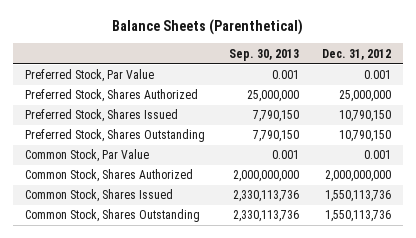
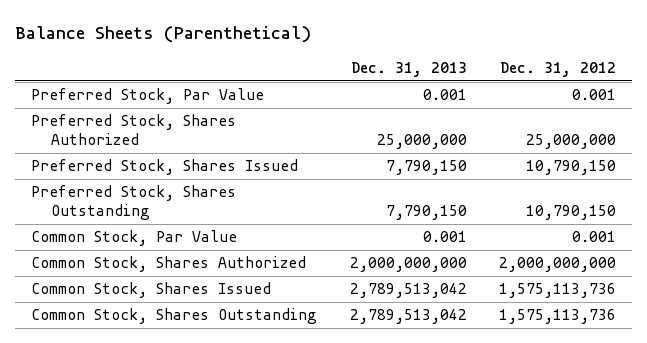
- | Sep. 30, 2013 | Dec. 31, 2012
+ | Dec. 31, 2013 | Dec. 31, 2012
- Common Stock, Shares Issued | 2,330,113,736 | 1,550,113,736
- Common Stock, Shares Outstanding | 2,330,113,736 | 1,550,113,736
+ Common Stock, Shares Issued | 2,789,513,042 | 1,575,113,736
+ Common Stock, Shares Outstanding | 2,789,513,042 | 1,575,113,736

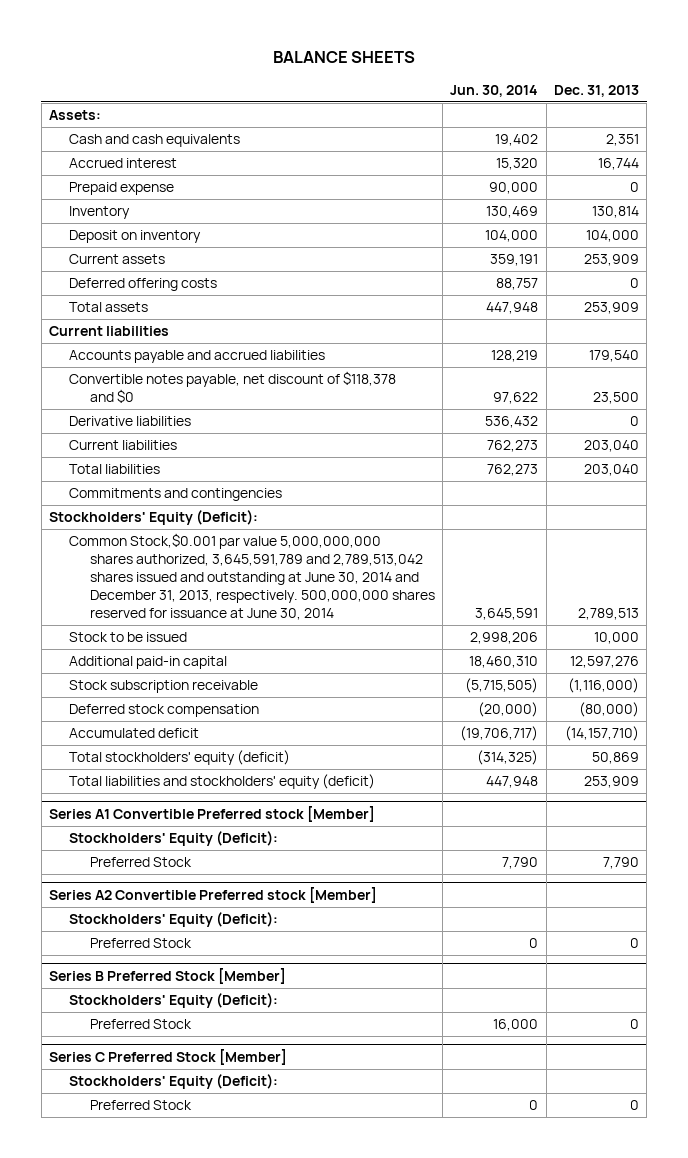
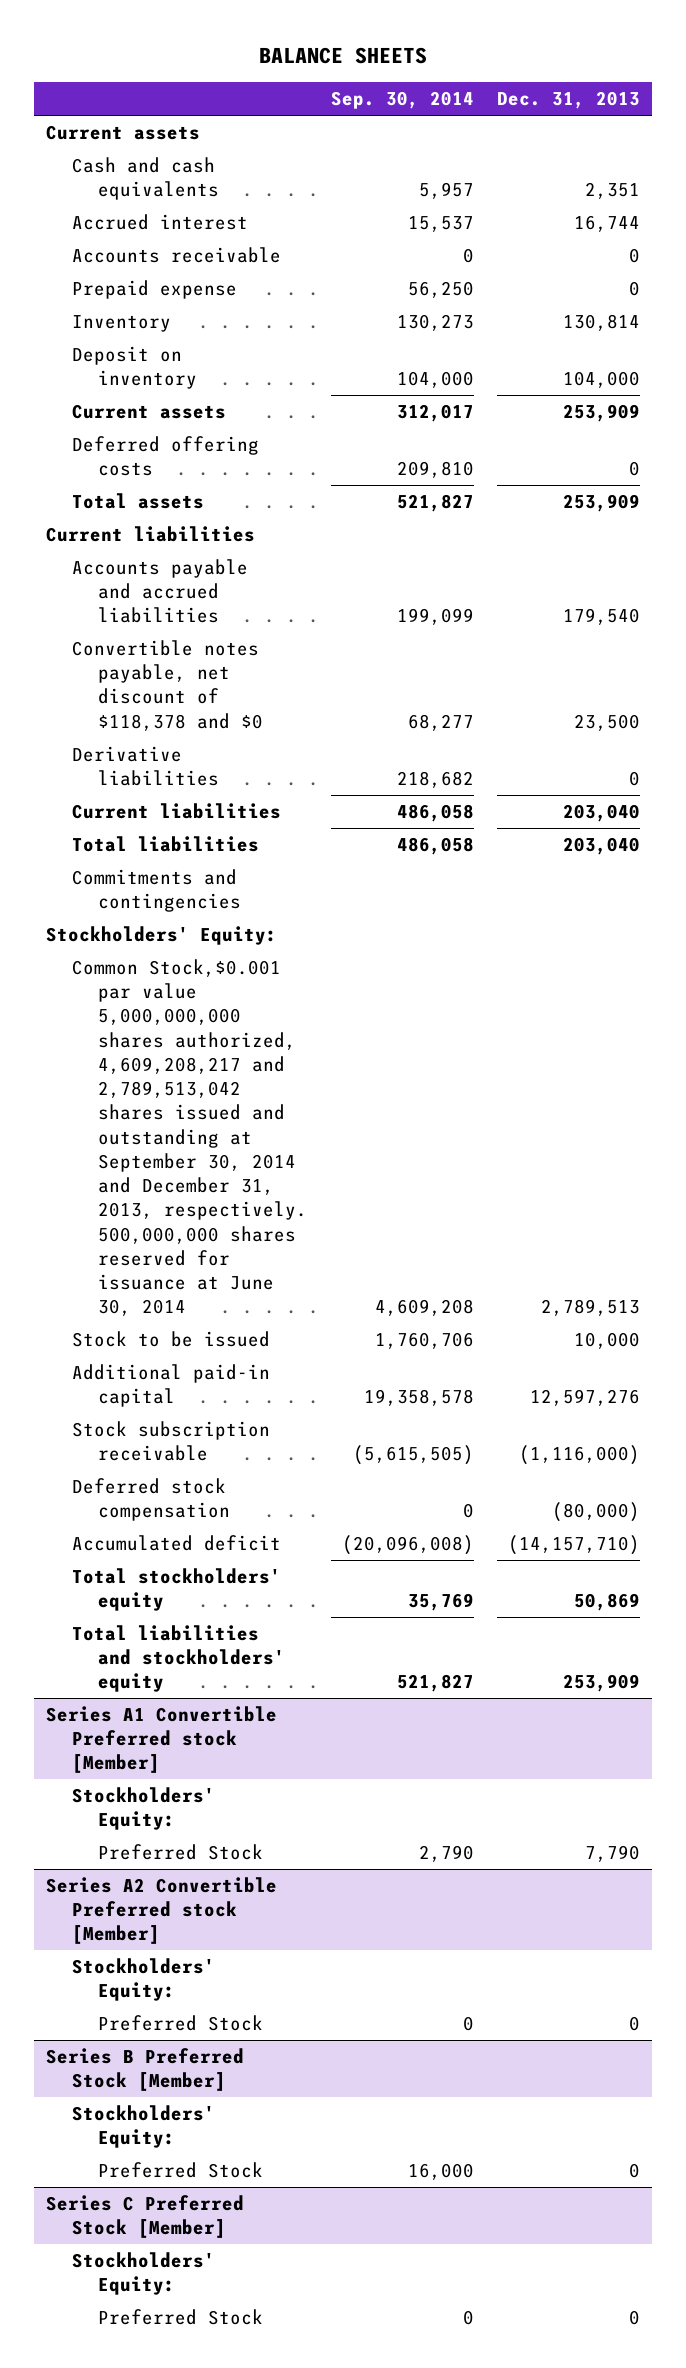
- | Jun. 30, 2014 | Dec. 31, 2013
+ | Sep. 30, 2014 | Dec. 31, 2013
- Assets:
+ Current assets
+ Accounts receivable | 0 | 0
- Stockholders' Equity (Deficit):
- Common Stock,$0.001 par value 5,000,000,000 shares authorized, 3,645,591,789 and 2,789,513,042 shares issued and outstanding at June 30, 2014 and December 31, 2013, respectively. 500,000,000 shares reserved for issuance at June 30, 2014 | 3,645,591 | 2,789,513
+ Stockholders' Equity:
+ Common Stock,$0.001 par value 5,000,000,000 shares authorized, 4,609,208,217 and 2,789,513,042 shares issued and outstanding at September 30, 2014 and December 31, 2013, respectively. 500,000,000 shares reserved for issuance at June 30, 2014 | 4,609,208 | 2,789,513
- Total stockholders' equity (deficit) | (314,325) | 50,869
- Total liabilities and stockholders' equity (deficit) | 447,948 | 253,909
+ Total stockholders' equity | 35,769 | 50,869
+ Total liabilities and stockholders' equity | 521,827 | 253,909
@ Series A1 Convertible Preferred stock [Member]
- Stockholders' Equity (Deficit):
+ Stockholders' Equity:
@ Series A2 Convertible Preferred stock [Member]
- Stockholders' Equity (Deficit):
+ Stockholders' Equity:
@ Series B Preferred Stock [Member]
- Stockholders' Equity (Deficit):
+ Stockholders' Equity:
@ Series C Preferred Stock [Member]
- Stockholders' Equity (Deficit):
+ Stockholders' Equity:

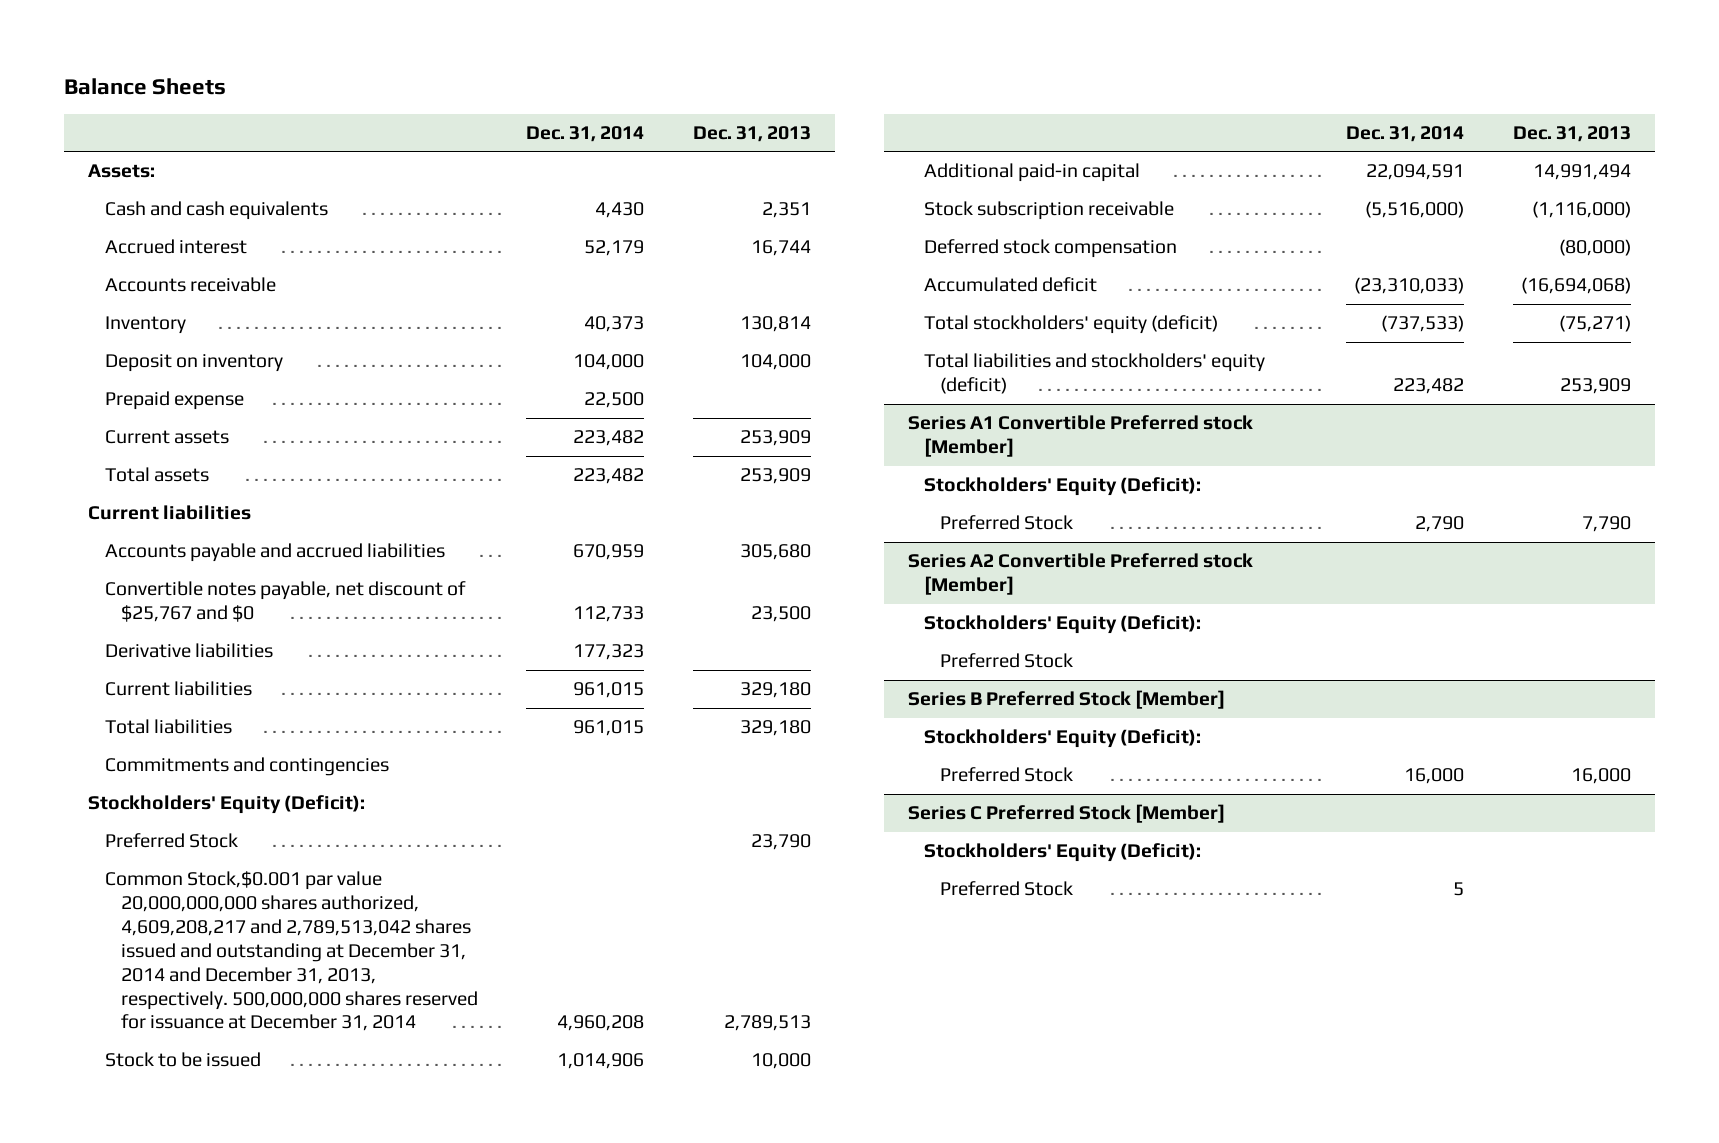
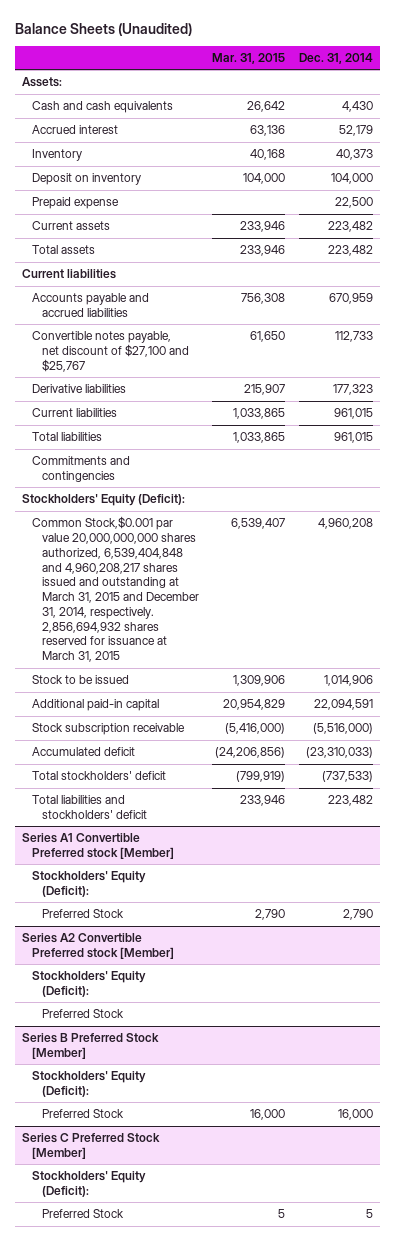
- Balance Sheets
+ Balance Sheets (Unaudited)
- | Dec. 31, 2014 | Dec. 31, 2013
+ | Mar. 31, 2015 | Dec. 31, 2014
- Accounts receivable
- Convertible notes payable, net discount of $25,767 and $0 | 112,733 | 23,500
+ Convertible notes payable, net discount of $27,100 and $25,767 | 61,650 | 112,733
- Preferred Stock | | 23,790
- Common Stock,$0.001 par value 20,000,000,000 shares authorized, 4,609,208,217 and 2,789,513,042 shares issued and outstanding at December 31, 2014 and December 31, 2013, respectively. 500,000,000 shares reserved for issuance at December 31, 2014 | 4,960,208 | 2,789,513
+ Common Stock,$0.001 par value 20,000,000,000 shares authorized, 6,539,404,848 and 4,960,208,217 shares issued and outstanding at March 31, 2015 and December 31, 2014, respectively. 2,856,694,932 shares reserved for issuance at March 31, 2015 | 6,539,407 | 4,960,208
- Deferred stock compensation | | (80,000)
- Total stockholders' equity (deficit) | (737,533) | (75,271)
- Total liabilities and stockholders' equity (deficit) | 223,482 | 253,909
+ Total stockholders' deficit | (799,919) | (737,533)
+ Total liabilities and stockholders' deficit | 233,946 | 223,482

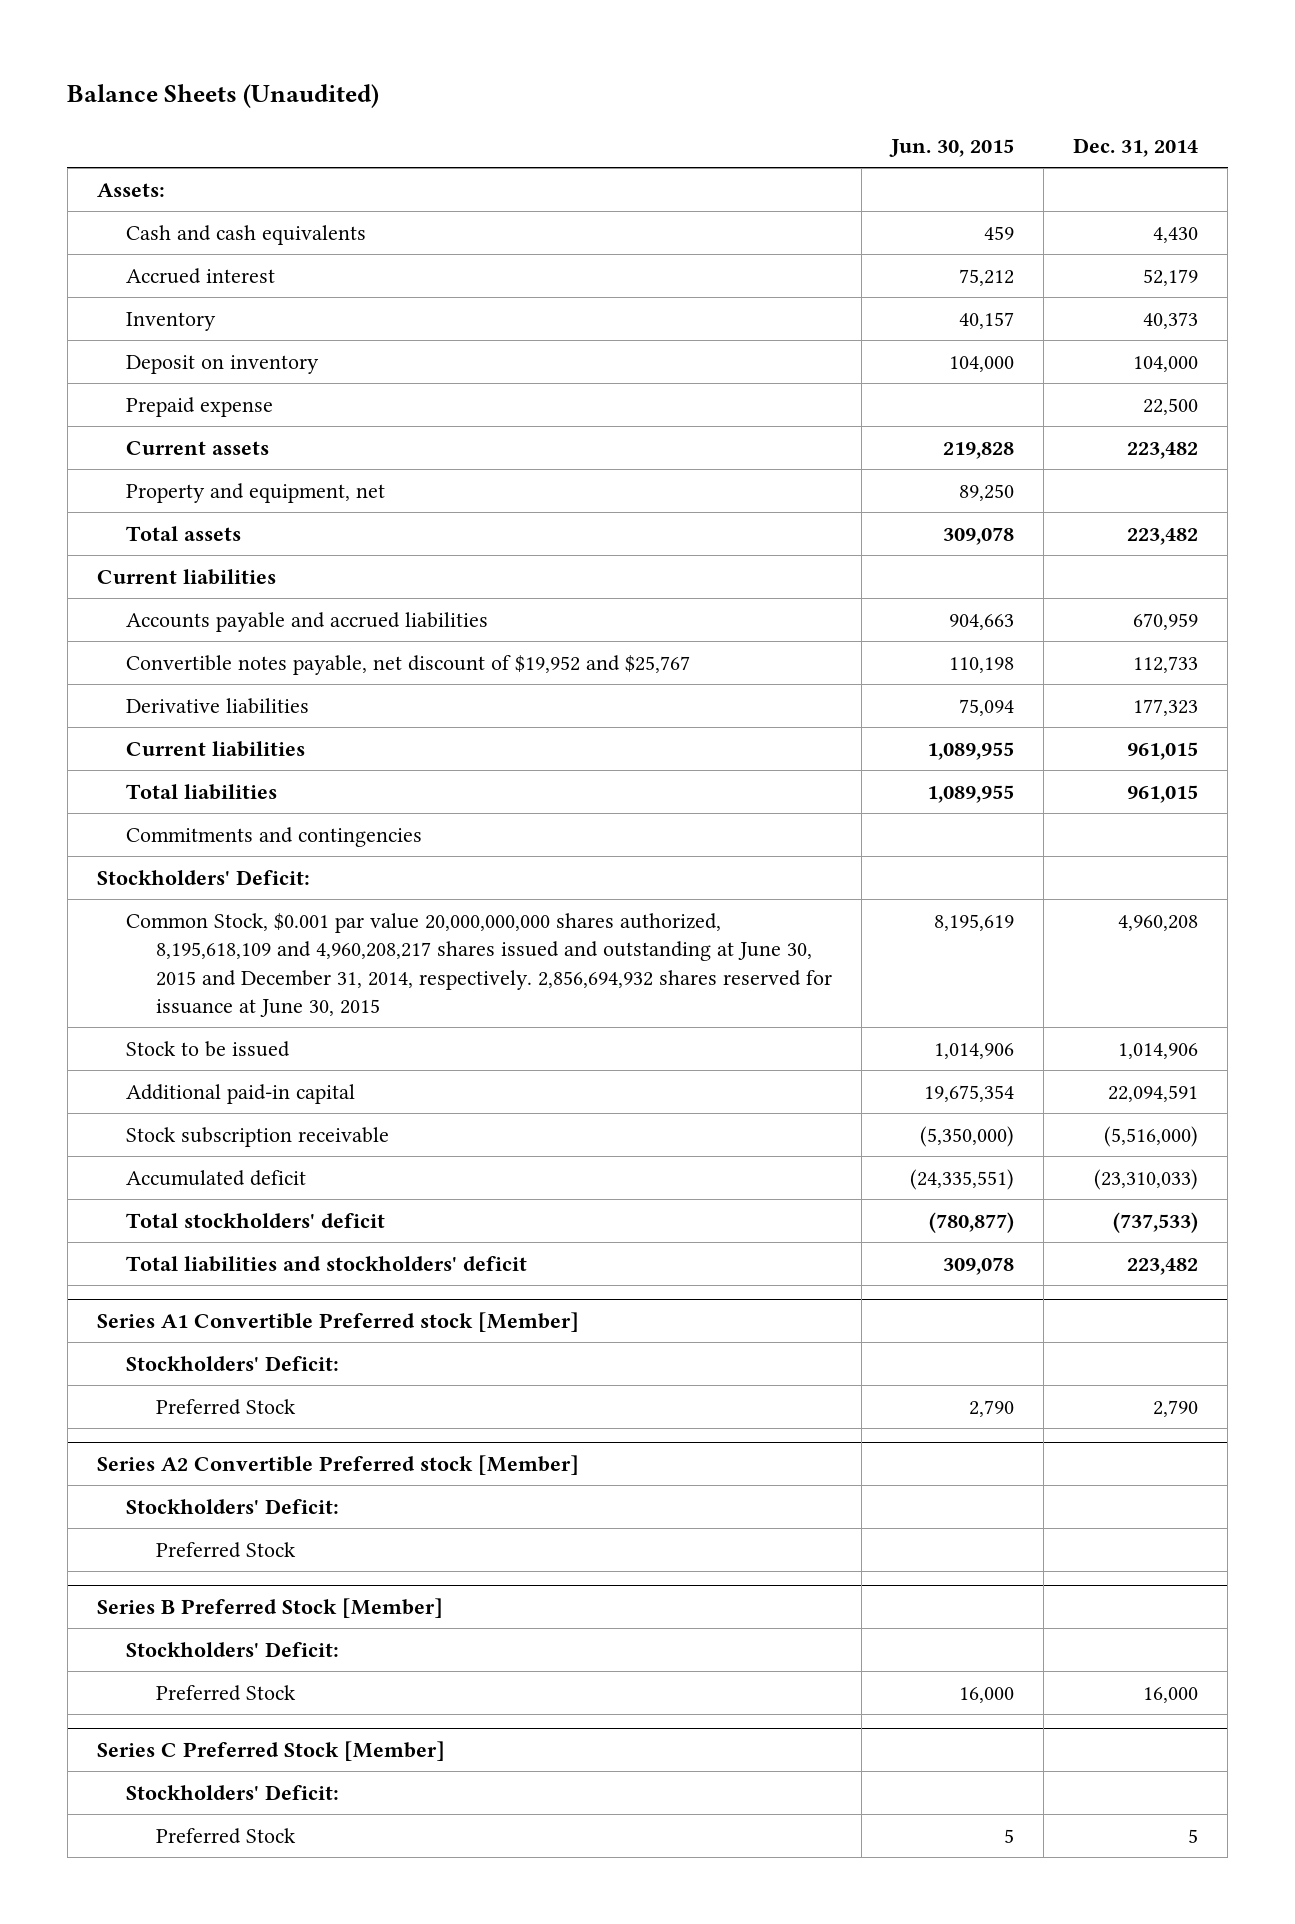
- | Mar. 31, 2015 | Dec. 31, 2014
+ | Jun. 30, 2015 | Dec. 31, 2014
+ Property and equipment, net | 89,250 |
- Convertible notes payable, net discount of $27,100 and $25,767 | 61,650 | 112,733
+ Convertible notes payable, net discount of $19,952 and $25,767 | 110,198 | 112,733
- Stockholders' Equity (Deficit):
- Common Stock,$0.001 par value 20,000,000,000 shares authorized, 6,539,404,848 and 4,960,208,217 shares issued and outstanding at March 31, 2015 and December 31, 2014, respectively. 2,856,694,932 shares reserved for issuance at March 31, 2015 | 6,539,407 | 4,960,208
+ Stockholders' Deficit:
+ Common Stock, $0.001 par value 20,000,000,000 shares authorized, 8,195,618,109 and 4,960,208,217 shares issued and outstanding at June 30, 2015 and December 31, 2014, respectively. 2,856,694,932 shares reserved for issuance at June 30, 2015 | 8,195,619 | 4,960,208
@ Series A1 Convertible Preferred stock [Member]
- Stockholders' Equity (Deficit):
+ Stockholders' Deficit:
@ Series A2 Convertible Preferred stock [Member]
- Stockholders' Equity (Deficit):
+ Stockholders' Deficit:
@ Series B Preferred Stock [Member]
- Stockholders' Equity (Deficit):
+ Stockholders' Deficit:
@ Series C Preferred Stock [Member]
- Stockholders' Equity (Deficit):
+ Stockholders' Deficit:

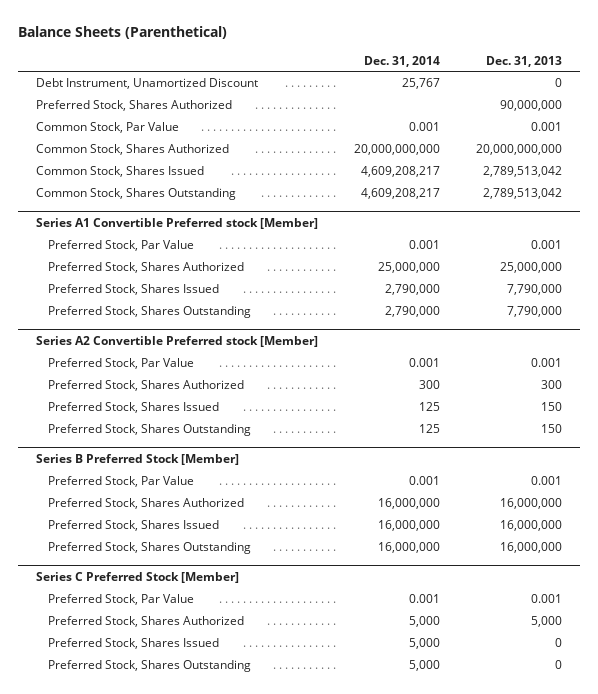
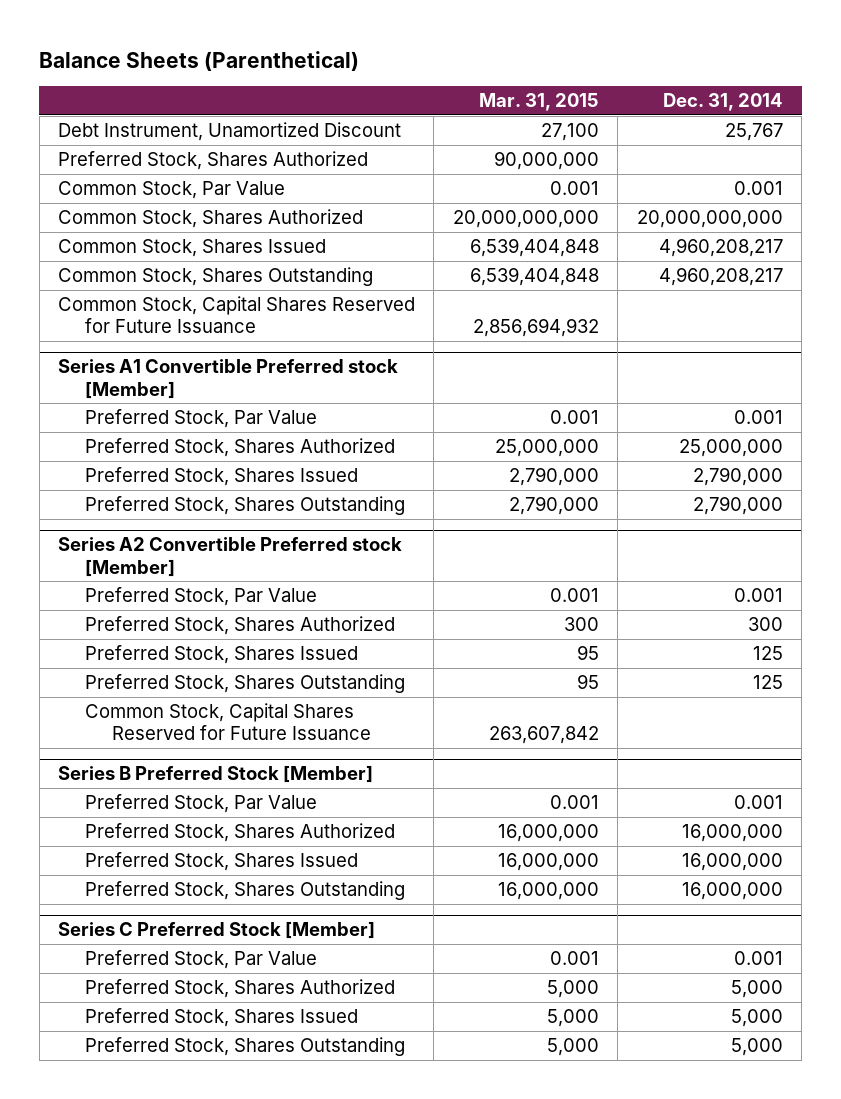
- | Dec. 31, 2014 | Dec. 31, 2013
+ | Mar. 31, 2015 | Dec. 31, 2014
- Common Stock, Shares Issued | 4,609,208,217 | 2,789,513,042
- Common Stock, Shares Outstanding | 4,609,208,217 | 2,789,513,042
+ Common Stock, Shares Issued | 6,539,404,848 | 4,960,208,217
+ Common Stock, Shares Outstanding | 6,539,404,848 | 4,960,208,217
+ Common Stock, Capital Shares Reserved for Future Issuance | 2,856,694,932 |
@ Series A2 Convertible Preferred stock [Member]
+ Common Stock, Capital Shares Reserved for Future Issuance | 263,607,842 |

